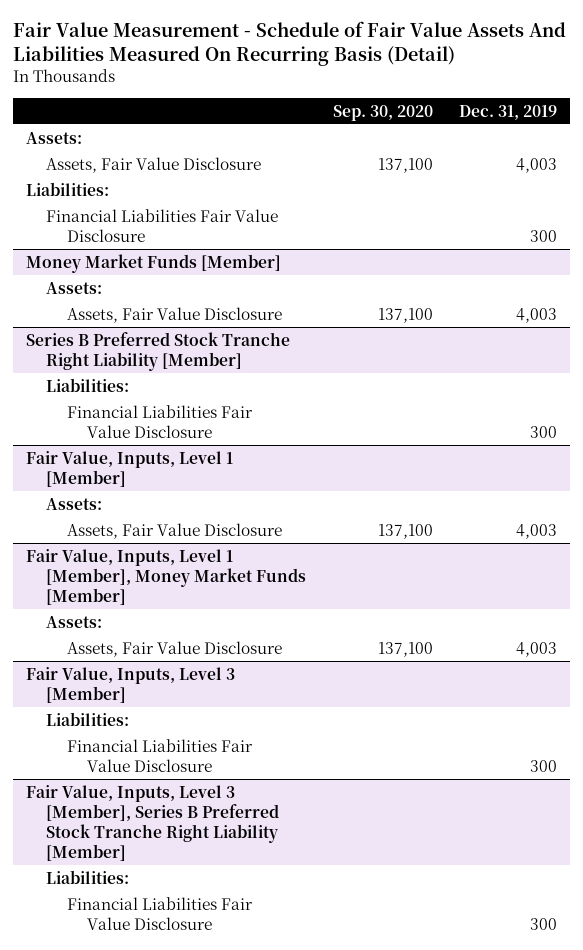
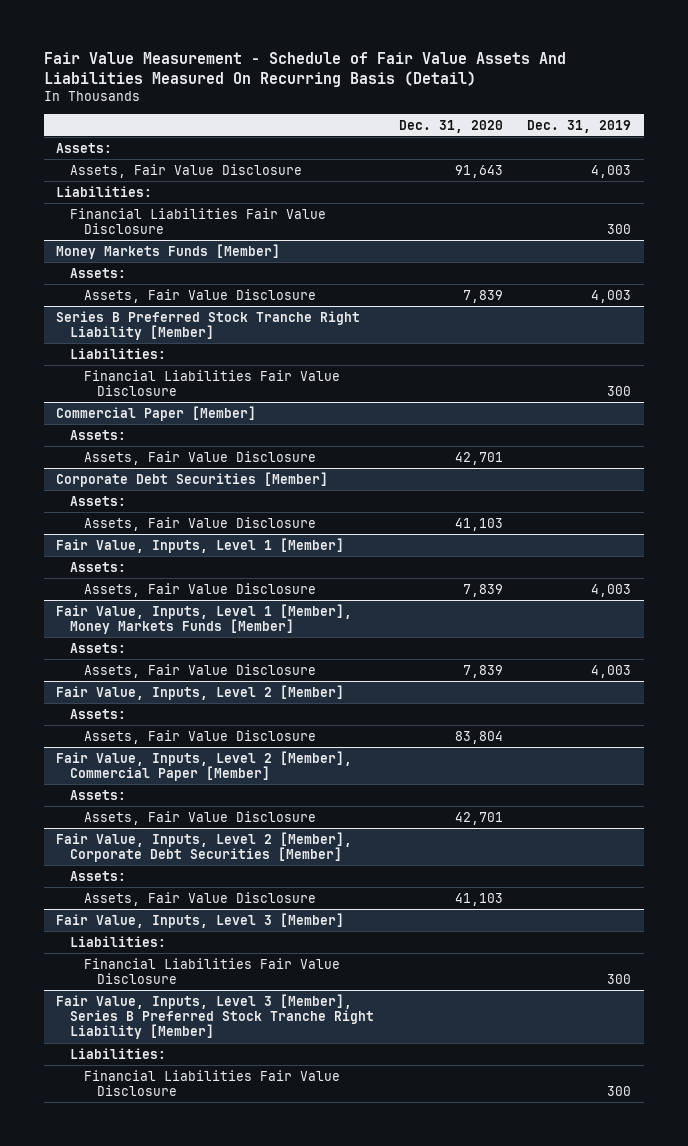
- | Sep. 30, 2020 | Dec. 31, 2019
+ | Dec. 31, 2020 | Dec. 31, 2019
- Money Market Funds [Member]
+ Money Markets Funds [Member]
+ Commercial Paper [Member]
+ Assets:
+ Assets, Fair Value Disclosure | 42,701 |
+ Corporate Debt Securities [Member]
+ Assets:
+ Assets, Fair Value Disclosure | 41,103 |
- Fair Value, Inputs, Level 1 [Member], Money Market Funds [Member]
+ Fair Value, Inputs, Level 1 [Member], Money Markets Funds [Member]
+ Fair Value, Inputs, Level 2 [Member]
+ Assets:
+ Assets, Fair Value Disclosure | 83,804 |
+ Fair Value, Inputs, Level 2 [Member], Commercial Paper [Member]
+ Assets:
+ Assets, Fair Value Disclosure | 42,701 |
+ Fair Value, Inputs, Level 2 [Member], Corporate Debt Securities [Member]
+ Assets:
+ Assets, Fair Value Disclosure | 41,103 |

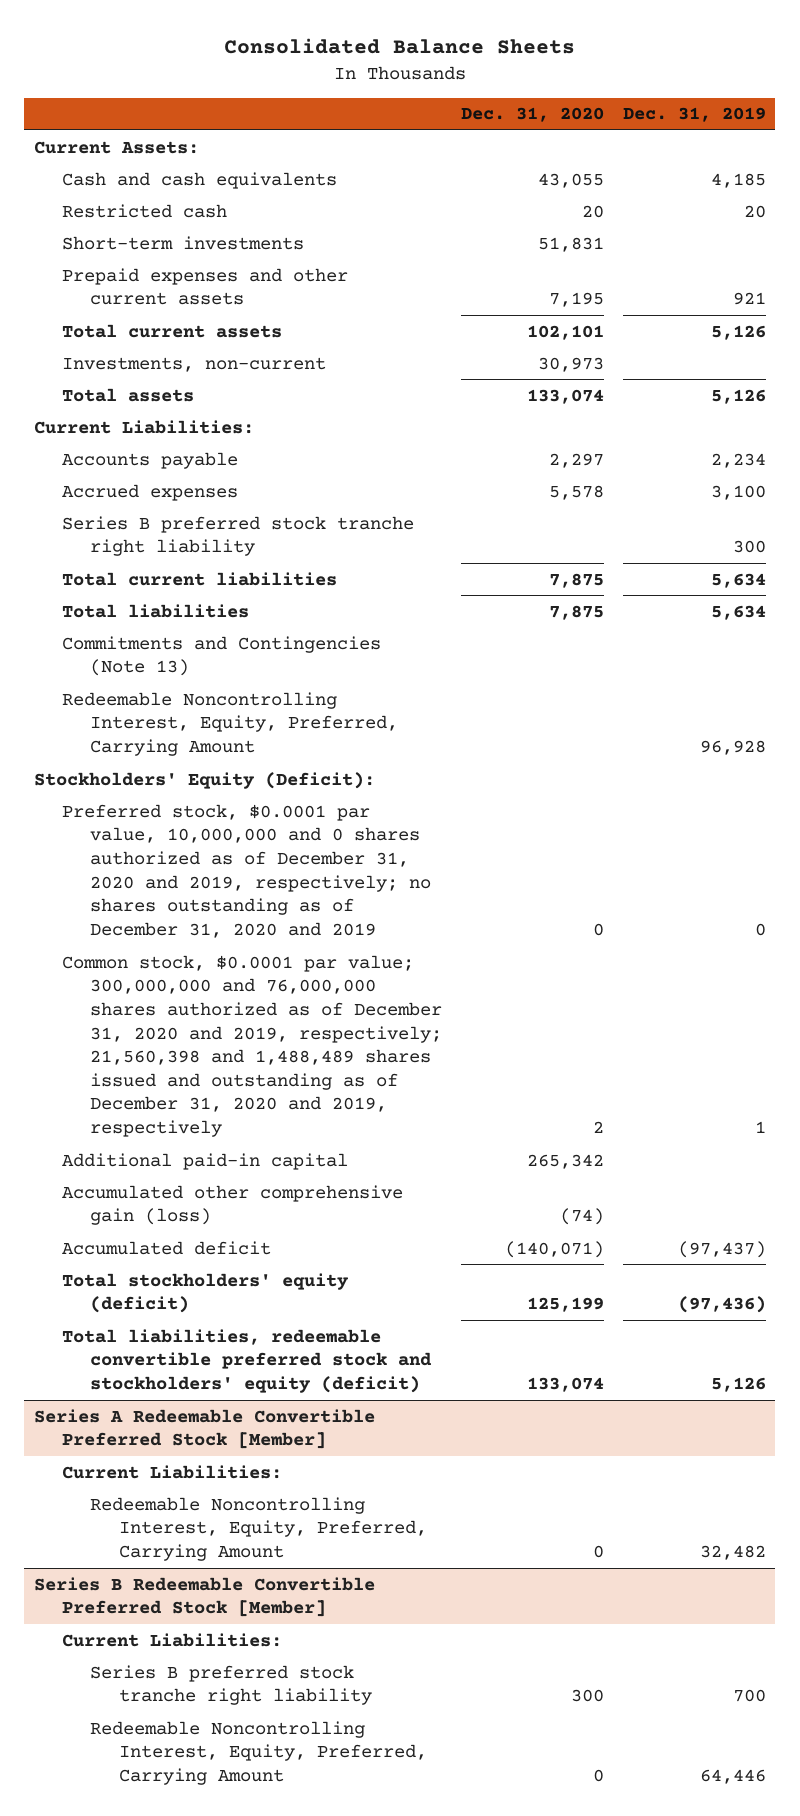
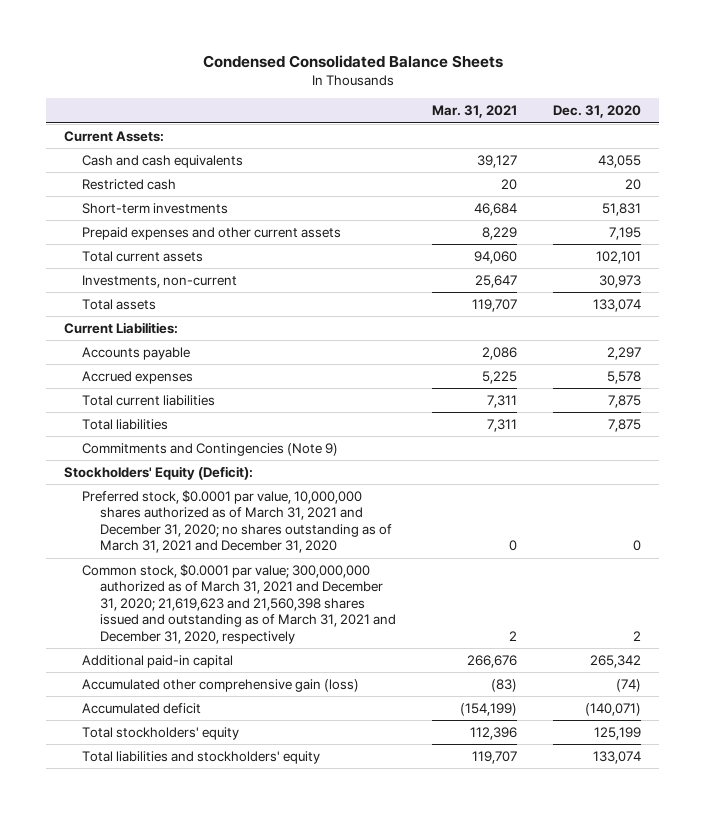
- Consolidated Balance Sheets
+ Condensed Consolidated Balance Sheets
- | Dec. 31, 2020 | Dec. 31, 2019
+ | Mar. 31, 2021 | Dec. 31, 2020
- Series B preferred stock tranche right liability | | 300
- Commitments and Contingencies (Note 13)
- Redeemable Noncontrolling Interest, Equity, Preferred, Carrying Amount | | 96,928
+ Commitments and Contingencies (Note 9)
- Preferred stock, $0.0001 par value, 10,000,000 and 0 shares authorized as of December 31, 2020 and 2019, respectively; no shares outstanding as of December 31, 2020 and 2019 | 0 | 0
- Common stock, $0.0001 par value; 300,000,000 and 76,000,000 shares authorized as of December 31, 2020 and 2019, respectively; 21,560,398 and 1,488,489 shares issued and outstanding as of December 31, 2020 and 2019, respectively | 2 | 1
+ Preferred stock, $0.0001 par value, 10,000,000 shares authorized as of March 31, 2021 and December 31, 2020; no shares outstanding as of March 31, 2021 and December 31, 2020 | 0 | 0
+ Common stock, $0.0001 par value; 300,000,000 authorized as of March 31, 2021 and December 31, 2020; 21,619,623 and 21,560,398 shares issued and outstanding as of March 31, 2021 and December 31, 2020, respectively | 2 | 2
- Total stockholders' equity (deficit) | 125,199 | (97,436)
- Total liabilities, redeemable convertible preferred stock and stockholders' equity (deficit) | 133,074 | 5,126
- Series A Redeemable Convertible Preferred Stock [Member]
- Current Liabilities:
- Redeemable Noncontrolling Interest, Equity, Preferred, Carrying Amount | 0 | 32,482
- Series B Redeemable Convertible Preferred Stock [Member]
- Current Liabilities:
- Series B preferred stock tranche right liability | 300 | 700
- Redeemable Noncontrolling Interest, Equity, Preferred, Carrying Amount | 0 | 64,446
+ Total stockholders' equity | 112,396 | 125,199
+ Total liabilities and stockholders' equity | 119,707 | 133,074

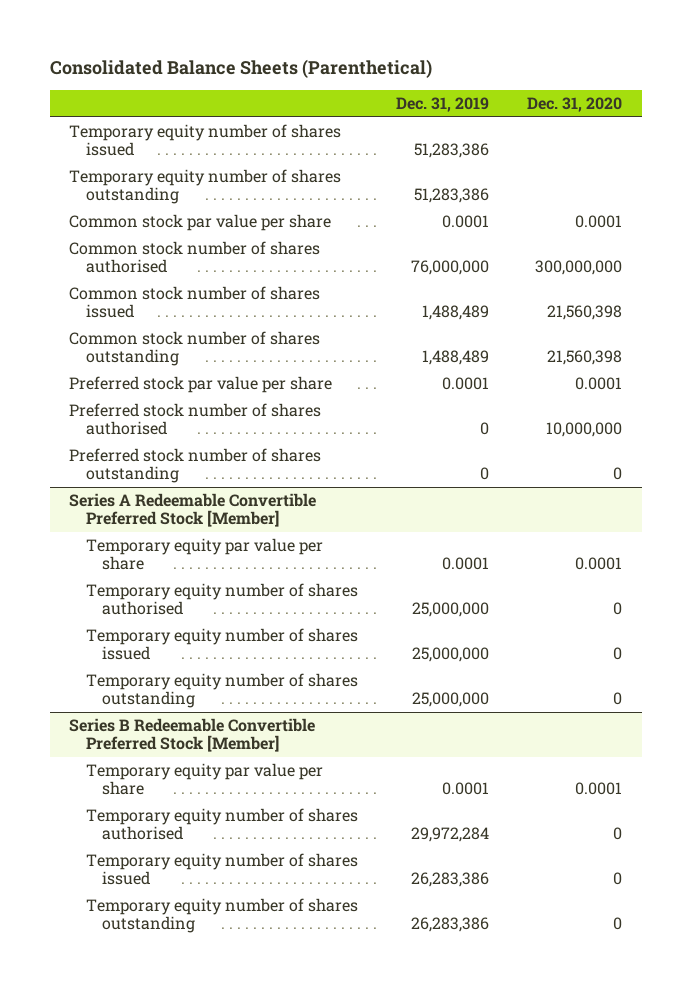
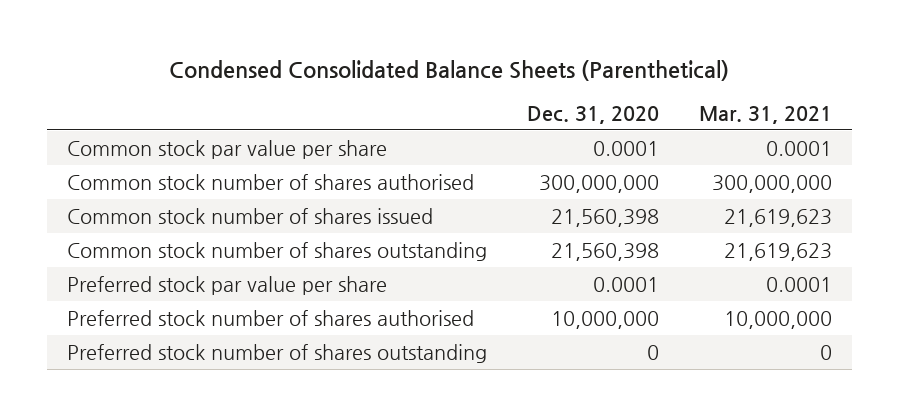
- Consolidated Balance Sheets (Parenthetical)
+ Condensed Consolidated Balance Sheets (Parenthetical)
- | Dec. 31, 2019 | Dec. 31, 2020
+ | Dec. 31, 2020 | Mar. 31, 2021
- Temporary equity number of shares issued | 51,283,386 |
- Temporary equity number of shares outstanding | 51,283,386 |
- Series A Redeemable Convertible Preferred Stock [Member]
- Temporary equity par value per share | 0.0001 | 0.0001
- Temporary equity number of shares authorised | 25,000,000 | 0
- Temporary equity number of shares issued | 25,000,000 | 0
- Temporary equity number of shares outstanding | 25,000,000 | 0
- Series B Redeemable Convertible Preferred Stock [Member]
- Temporary equity par value per share | 0.0001 | 0.0001
- Temporary equity number of shares authorised | 29,972,284 | 0
- Temporary equity number of shares issued | 26,283,386 | 0
- Temporary equity number of shares outstanding | 26,283,386 | 0

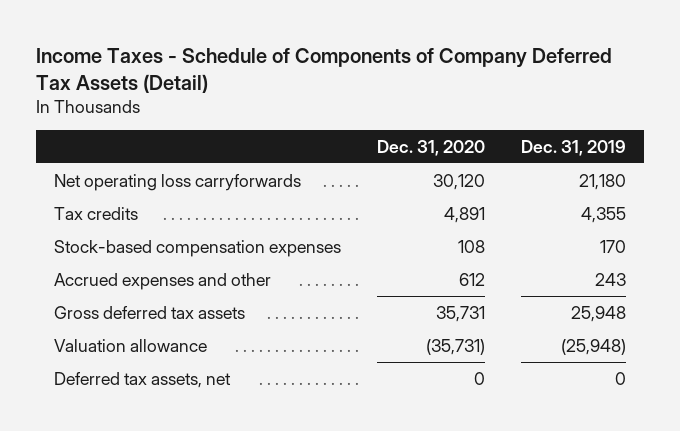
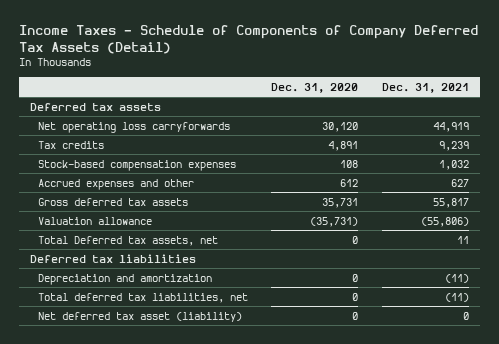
- | Dec. 31, 2020 | Dec. 31, 2019
+ | Dec. 31, 2020 | Dec. 31, 2021
+ Deferred tax assets
- Deferred tax assets, net | 0 | 0
+ Total Deferred tax assets, net | 0 | 11
+ Deferred tax liabilities
+ Depreciation and amortization | 0 | (11)
+ Total deferred tax liabilities, net | 0 | (11)
+ Net deferred tax asset (liability) | 0 | 0

